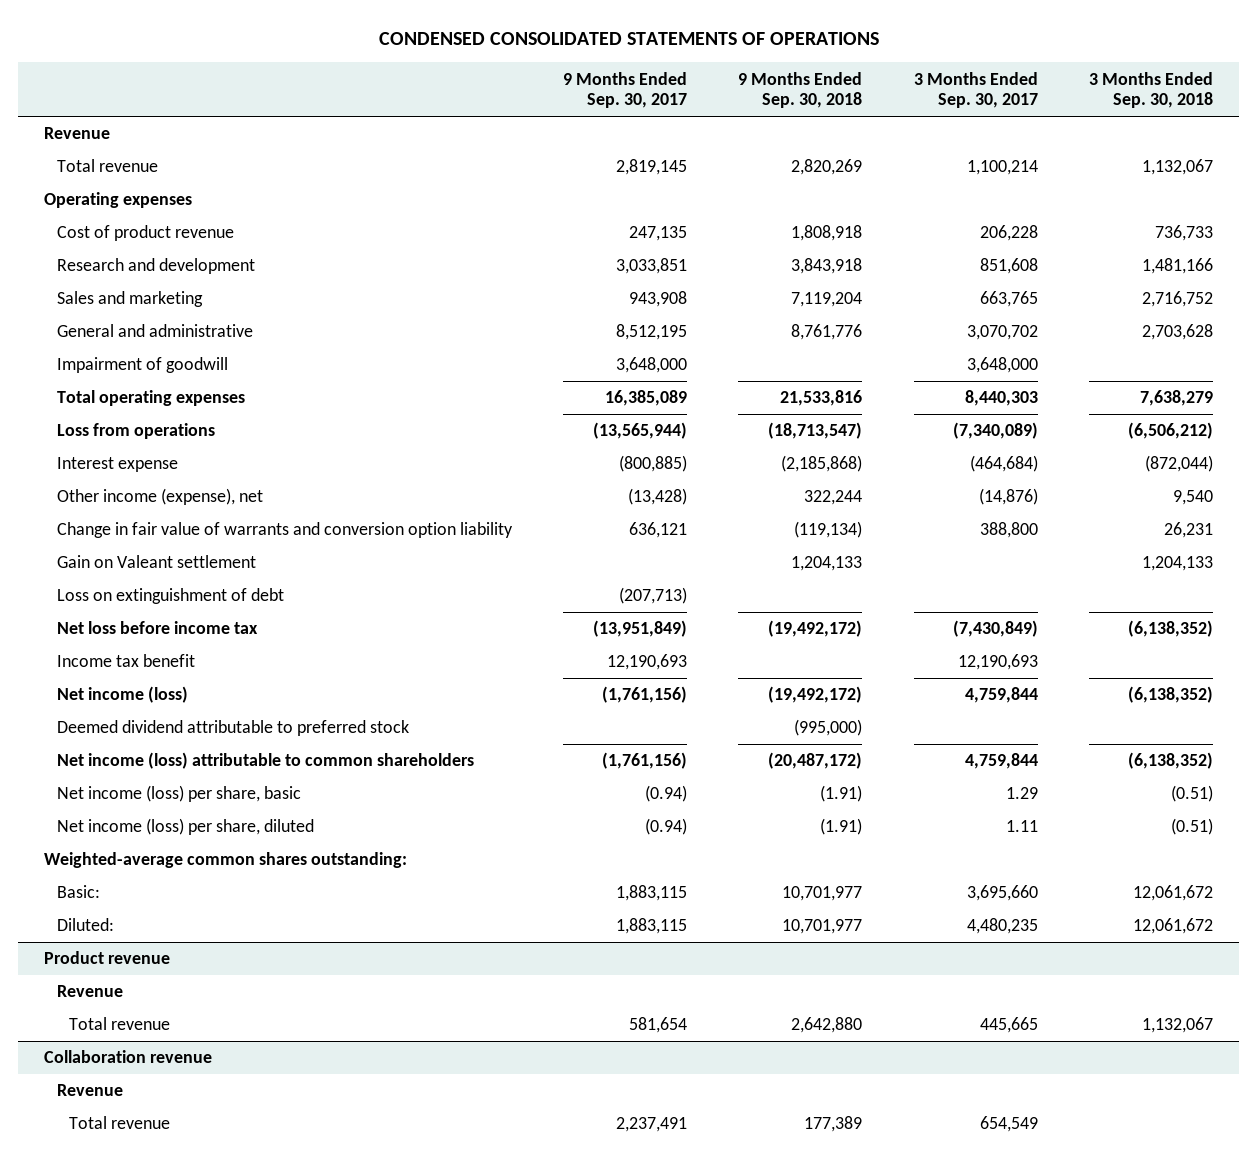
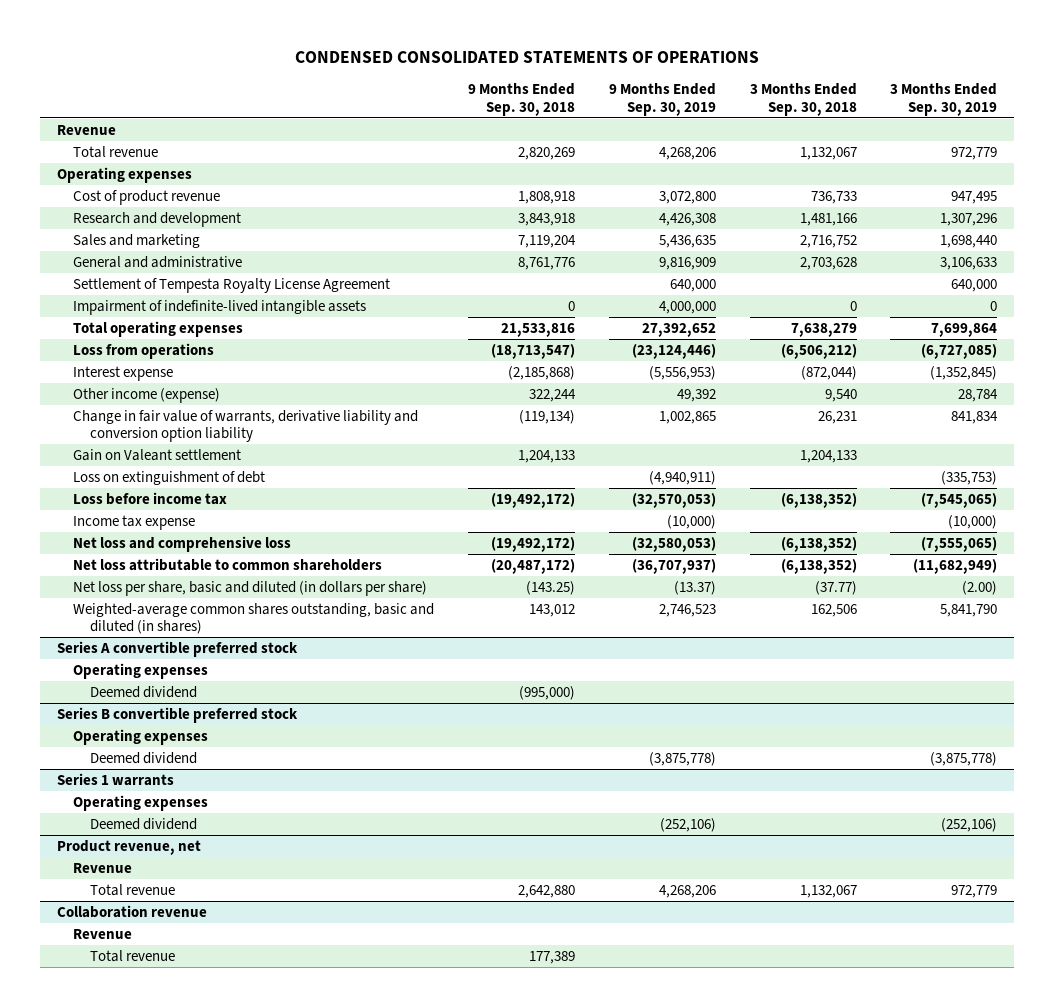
- | 9 Months Ended Sep. 30, 2017 | 9 Months Ended Sep. 30, 2018 | 3 Months Ended Sep. 30, 2017 | 3 Months Ended Sep. 30, 2018
+ | 9 Months Ended Sep. 30, 2018 | 9 Months Ended Sep. 30, 2019 | 3 Months Ended Sep. 30, 2018 | 3 Months Ended Sep. 30, 2019
- Impairment of goodwill | 3,648,000 | | 3,648,000 |
+ Settlement of Tempesta Royalty License Agreement | | 640,000 | | 640,000
+ Impairment of indefinite-lived intangible assets | 0 | 4,000,000 | 0 | 0
- Other income (expense), net | (13,428) | 322,244 | (14,876) | 9,540
- Change in fair value of warrants and conversion option liability | 636,121 | (119,134) | 388,800 | 26,231
+ Other income (expense) | 322,244 | 49,392 | 9,540 | 28,784
+ Change in fair value of warrants, derivative liability and conversion option liability | (119,134) | 1,002,865 | 26,231 | 841,834
- Net loss before income tax | (13,951,849) | (19,492,172) | (7,430,849) | (6,138,352)
- Income tax benefit | 12,190,693 | | 12,190,693 |
- Net income (loss) | (1,761,156) | (19,492,172) | 4,759,844 | (6,138,352)
- Deemed dividend attributable to preferred stock | | (995,000) | |
- Net income (loss) attributable to common shareholders | (1,761,156) | (20,487,172) | 4,759,844 | (6,138,352)
- Net income (loss) per share, basic | (0.94) | (1.91) | 1.29 | (0.51)
- Net income (loss) per share, diluted | (0.94) | (1.91) | 1.11 | (0.51)
- Weighted-average common shares outstanding:
- Basic: | 1,883,115 | 10,701,977 | 3,695,660 | 12,061,672
- Diluted: | 1,883,115 | 10,701,977 | 4,480,235 | 12,061,672
- Product revenue
+ Loss before income tax | (19,492,172) | (32,570,053) | (6,138,352) | (7,545,065)
+ Income tax expense | | (10,000) | | (10,000)
+ Net loss and comprehensive loss | (19,492,172) | (32,580,053) | (6,138,352) | (7,555,065)
+ Net loss attributable to common shareholders | (20,487,172) | (36,707,937) | (6,138,352) | (11,682,949)
+ Net loss per share, basic and diluted (in dollars per share) | (143.25) | (13.37) | (37.77) | (2.00)
+ Weighted-average common shares outstanding, basic and diluted (in shares) | 143,012 | 2,746,523 | 162,506 | 5,841,790
+ Series A convertible preferred stock
+ Operating expenses
+ Deemed dividend | (995,000) | | |
+ Series B convertible preferred stock
+ Operating expenses
+ Deemed dividend | | (3,875,778) | | (3,875,778)
+ Series 1 warrants
+ Operating expenses
+ Deemed dividend | | (252,106) | | (252,106)
+ Product revenue, net

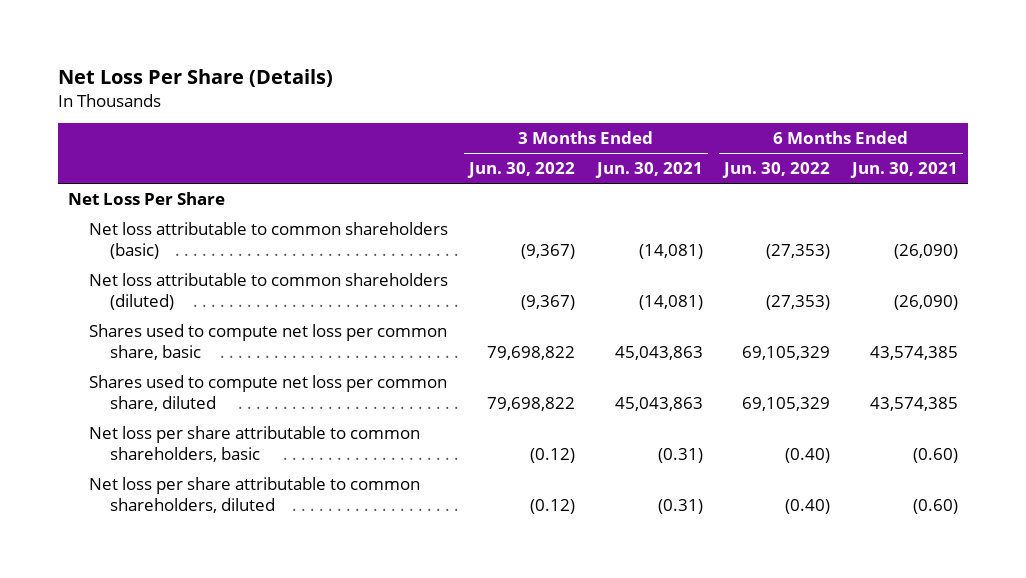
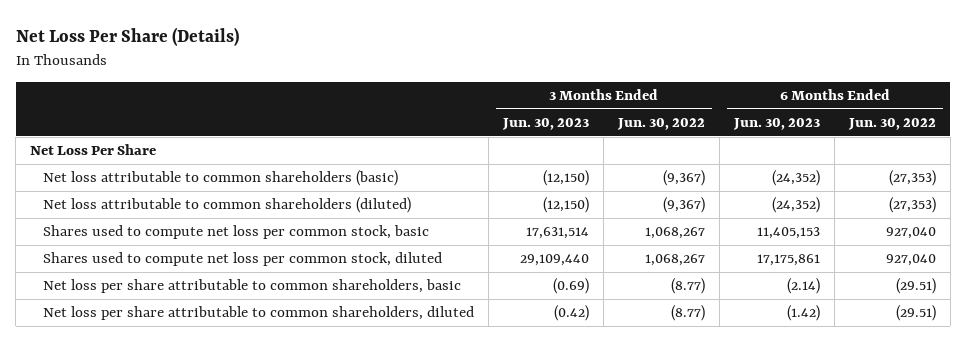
- | 3 Months Ended Jun. 30, 2022 | 3 Months Ended Jun. 30, 2021 | 6 Months Ended Jun. 30, 2022 | 6 Months Ended Jun. 30, 2021
+ | 3 Months Ended Jun. 30, 2023 | 3 Months Ended Jun. 30, 2022 | 6 Months Ended Jun. 30, 2023 | 6 Months Ended Jun. 30, 2022
- Shares used to compute net loss per common share, basic | 79,698,822 | 45,043,863 | 69,105,329 | 43,574,385
- Shares used to compute net loss per common share, diluted | 79,698,822 | 45,043,863 | 69,105,329 | 43,574,385
- Net loss per share attributable to common shareholders, basic | (0.12) | (0.31) | (0.40) | (0.60)
- Net loss per share attributable to common shareholders, diluted | (0.12) | (0.31) | (0.40) | (0.60)
+ Shares used to compute net loss per common stock, basic | 17,631,514 | 1,068,267 | 11,405,153 | 927,040
+ Shares used to compute net loss per common stock, diluted | 29,109,440 | 1,068,267 | 17,175,861 | 927,040
+ Net loss per share attributable to common shareholders, basic | (0.69) | (8.77) | (2.14) | (29.51)
+ Net loss per share attributable to common shareholders, diluted | (0.42) | (8.77) | (1.42) | (29.51)

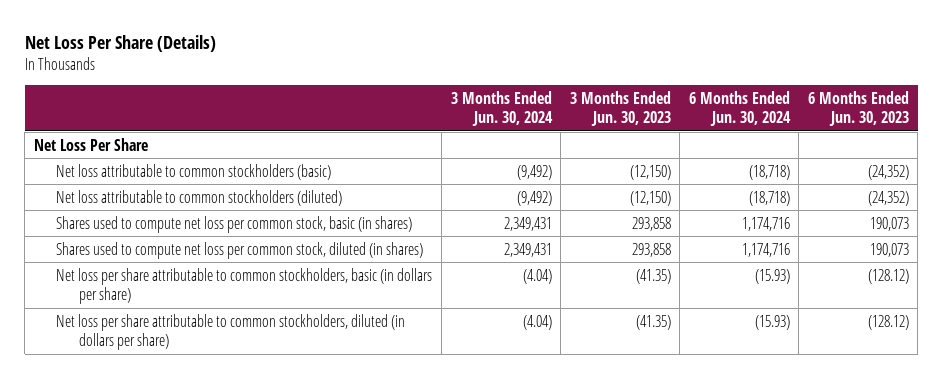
- | 3 Months Ended Jun. 30, 2023 | 3 Months Ended Jun. 30, 2022 | 6 Months Ended Jun. 30, 2023 | 6 Months Ended Jun. 30, 2022
+ | 3 Months Ended Jun. 30, 2024 | 3 Months Ended Jun. 30, 2023 | 6 Months Ended Jun. 30, 2024 | 6 Months Ended Jun. 30, 2023
- Net loss attributable to common shareholders (basic) | (12,150) | (9,367) | (24,352) | (27,353)
- Net loss attributable to common shareholders (diluted) | (12,150) | (9,367) | (24,352) | (27,353)
- Shares used to compute net loss per common stock, basic | 17,631,514 | 1,068,267 | 11,405,153 | 927,040
- Shares used to compute net loss per common stock, diluted | 29,109,440 | 1,068,267 | 17,175,861 | 927,040
- Net loss per share attributable to common shareholders, basic | (0.69) | (8.77) | (2.14) | (29.51)
- Net loss per share attributable to common shareholders, diluted | (0.42) | (8.77) | (1.42) | (29.51)
+ Net loss attributable to common stockholders (basic) | (9,492) | (12,150) | (18,718) | (24,352)
+ Net loss attributable to common stockholders (diluted) | (9,492) | (12,150) | (18,718) | (24,352)
+ Shares used to compute net loss per common stock, basic (in shares) | 2,349,431 | 293,858 | 1,174,716 | 190,073
+ Shares used to compute net loss per common stock, diluted (in shares) | 2,349,431 | 293,858 | 1,174,716 | 190,073
+ Net loss per share attributable to common stockholders, basic (in dollars per share) | (4.04) | (41.35) | (15.93) | (128.12)
+ Net loss per share attributable to common stockholders, diluted (in dollars per share) | (4.04) | (41.35) | (15.93) | (128.12)

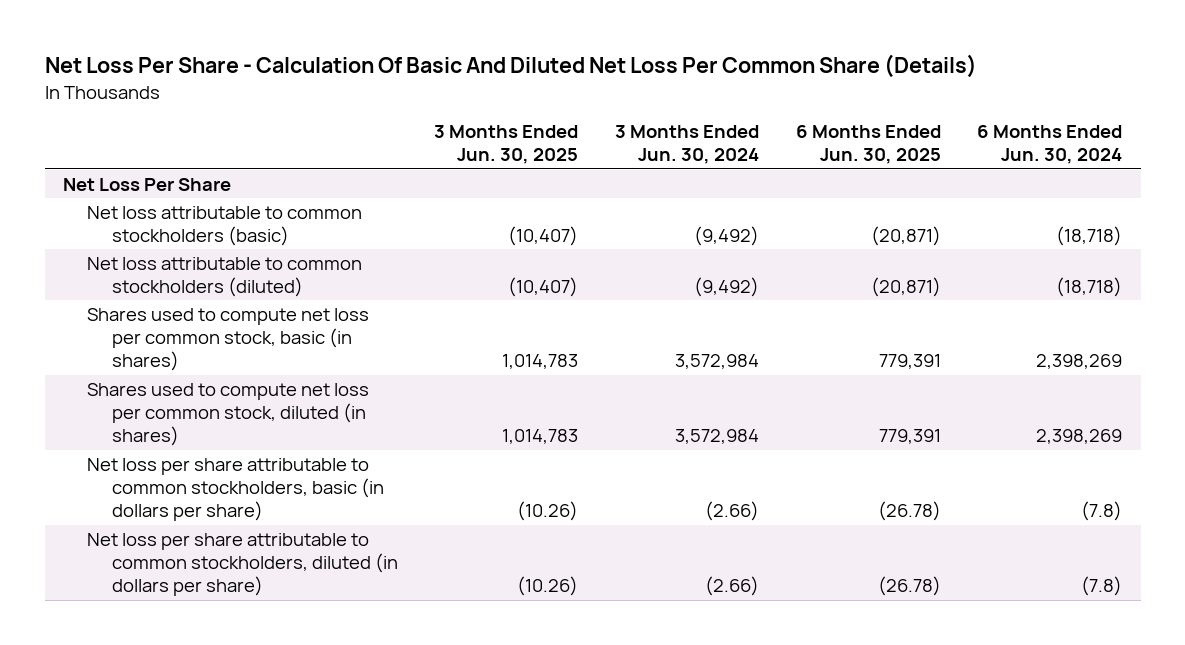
- Net Loss Per Share (Details)
+ Net Loss Per Share - Calculation Of Basic And Diluted Net Loss Per Common Share (Details)
- | 3 Months Ended Jun. 30, 2024 | 3 Months Ended Jun. 30, 2023 | 6 Months Ended Jun. 30, 2024 | 6 Months Ended Jun. 30, 2023
+ | 3 Months Ended Jun. 30, 2025 | 3 Months Ended Jun. 30, 2024 | 6 Months Ended Jun. 30, 2025 | 6 Months Ended Jun. 30, 2024
- Shares used to compute net loss per common stock, basic (in shares) | 2,349,431 | 293,858 | 1,174,716 | 190,073
- Shares used to compute net loss per common stock, diluted (in shares) | 2,349,431 | 293,858 | 1,174,716 | 190,073
- Net loss per share attributable to common stockholders, basic (in dollars per share) | (4.04) | (41.35) | (15.93) | (128.12)
- Net loss per share attributable to common stockholders, diluted (in dollars per share) | (4.04) | (41.35) | (15.93) | (128.12)
+ Shares used to compute net loss per common stock, basic (in shares) | 1,014,783 | 3,572,984 | 779,391 | 2,398,269
+ Shares used to compute net loss per common stock, diluted (in shares) | 1,014,783 | 3,572,984 | 779,391 | 2,398,269
+ Net loss per share attributable to common stockholders, basic (in dollars per share) | (10.26) | (2.66) | (26.78) | (7.8)
+ Net loss per share attributable to common stockholders, diluted (in dollars per share) | (10.26) | (2.66) | (26.78) | (7.8)

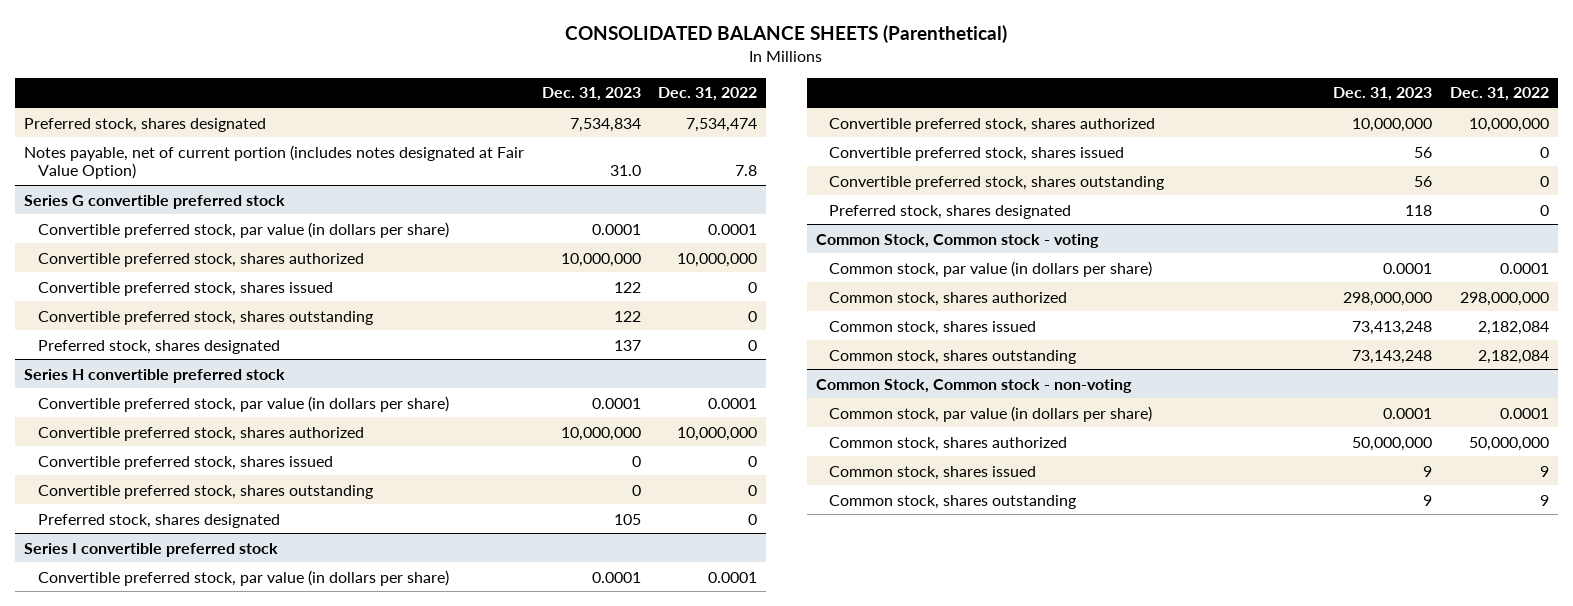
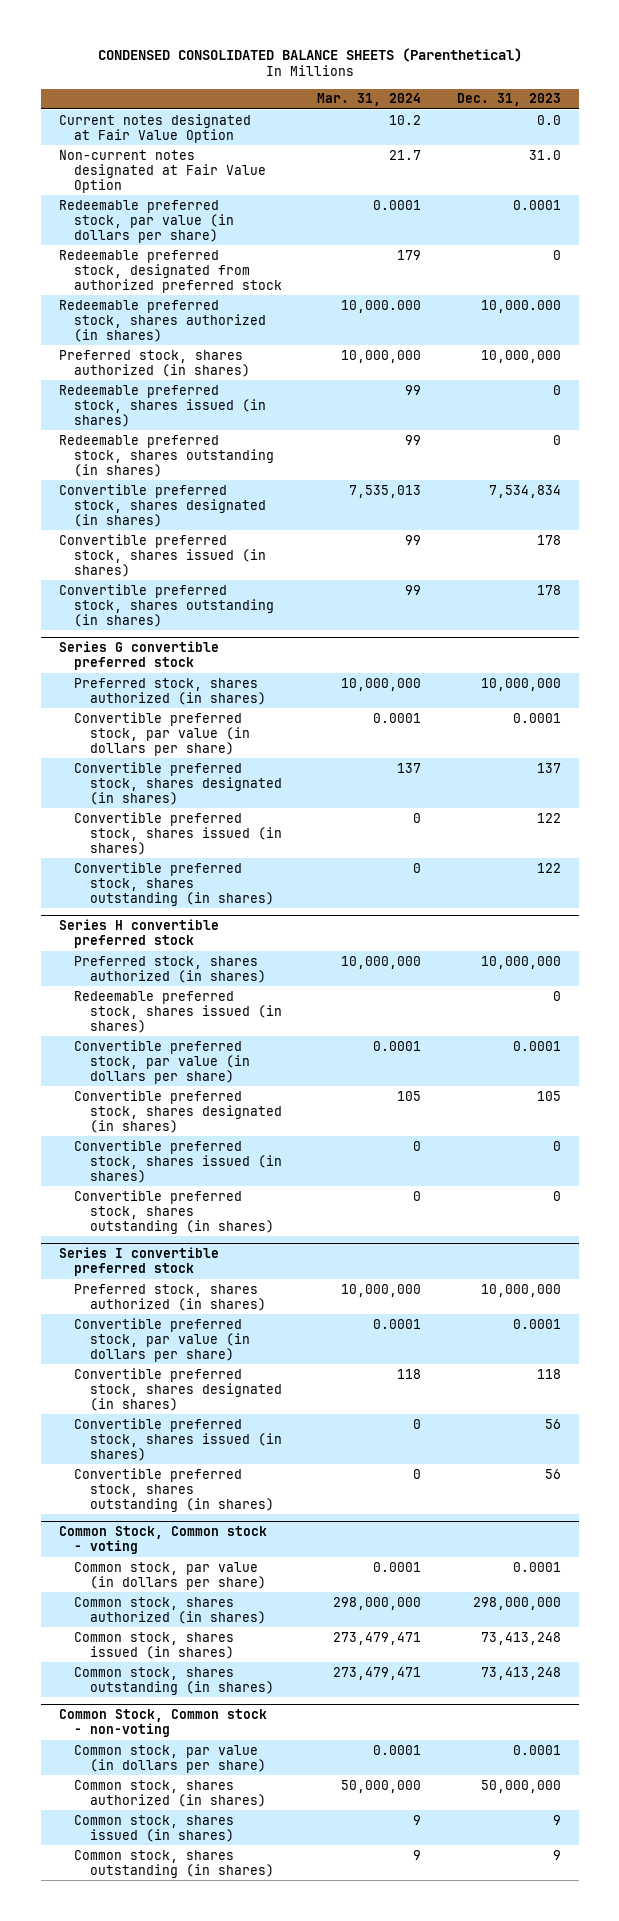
- CONSOLIDATED BALANCE SHEETS (Parenthetical)
+ CONDENSED CONSOLIDATED BALANCE SHEETS (Parenthetical)
- | Dec. 31, 2023 | Dec. 31, 2022
+ | Mar. 31, 2024 | Dec. 31, 2023
- Preferred stock, shares designated | 7,534,834 | 7,534,474
- Notes payable, net of current portion (includes notes designated at Fair Value Option) | 31.0 | 7.8
+ Current notes designated at Fair Value Option | 10.2 | 0.0
+ Non-current notes designated at Fair Value Option | 21.7 | 31.0
+ Redeemable preferred stock, par value (in dollars per share) | 0.0001 | 0.0001
+ Redeemable preferred stock, designated from authorized preferred stock | 179 | 0
+ Redeemable preferred stock, shares authorized (in shares) | 10,000.000 | 10,000.000
+ Preferred stock, shares authorized (in shares) | 10,000,000 | 10,000,000
+ Redeemable preferred stock, shares issued (in shares) | 99 | 0
+ Redeemable preferred stock, shares outstanding (in shares) | 99 | 0
+ Convertible preferred stock, shares designated (in shares) | 7,535,013 | 7,534,834
+ Convertible preferred stock, shares issued (in shares) | 99 | 178
+ Convertible preferred stock, shares outstanding (in shares) | 99 | 178
@ Series G convertible preferred stock
+ Preferred stock, shares authorized (in shares) | 10,000,000 | 10,000,000
- Convertible preferred stock, shares authorized | 10,000,000 | 10,000,000
- Convertible preferred stock, shares issued | 122 | 0
- Convertible preferred stock, shares outstanding | 122 | 0
- Preferred stock, shares designated | 137 | 0
+ Convertible preferred stock, shares designated (in shares) | 137 | 137
+ Convertible preferred stock, shares issued (in shares) | 0 | 122
+ Convertible preferred stock, shares outstanding (in shares) | 0 | 122
@ Series H convertible preferred stock
+ Preferred stock, shares authorized (in shares) | 10,000,000 | 10,000,000
+ Redeemable preferred stock, shares issued (in shares) | | 0
- Convertible preferred stock, shares authorized | 10,000,000 | 10,000,000
- Convertible preferred stock, shares issued | 0 | 0
- Convertible preferred stock, shares outstanding | 0 | 0
- Preferred stock, shares designated | 105 | 0
+ Convertible preferred stock, shares designated (in shares) | 105 | 105
+ Convertible preferred stock, shares issued (in shares) | 0 | 0
+ Convertible preferred stock, shares outstanding (in shares) | 0 | 0
@ Series I convertible preferred stock
+ Preferred stock, shares authorized (in shares) | 10,000,000 | 10,000,000
- Convertible preferred stock, shares authorized | 10,000,000 | 10,000,000
- Convertible preferred stock, shares issued | 56 | 0
- Convertible preferred stock, shares outstanding | 56 | 0
- Preferred stock, shares designated | 118 | 0
+ Convertible preferred stock, shares designated (in shares) | 118 | 118
+ Convertible preferred stock, shares issued (in shares) | 0 | 56
+ Convertible preferred stock, shares outstanding (in shares) | 0 | 56
@ Common Stock, Common stock - voting
- Common stock, shares authorized | 298,000,000 | 298,000,000
- Common stock, shares issued | 73,413,248 | 2,182,084
- Common stock, shares outstanding | 73,143,248 | 2,182,084
+ Common stock, shares authorized (in shares) | 298,000,000 | 298,000,000
+ Common stock, shares issued (in shares) | 273,479,471 | 73,413,248
+ Common stock, shares outstanding (in shares) | 273,479,471 | 73,413,248
@ Common Stock, Common stock - non-voting
- Common stock, shares authorized | 50,000,000 | 50,000,000
- Common stock, shares issued | 9 | 9
- Common stock, shares outstanding | 9 | 9
+ Common stock, shares authorized (in shares) | 50,000,000 | 50,000,000
+ Common stock, shares issued (in shares) | 9 | 9
+ Common stock, shares outstanding (in shares) | 9 | 9

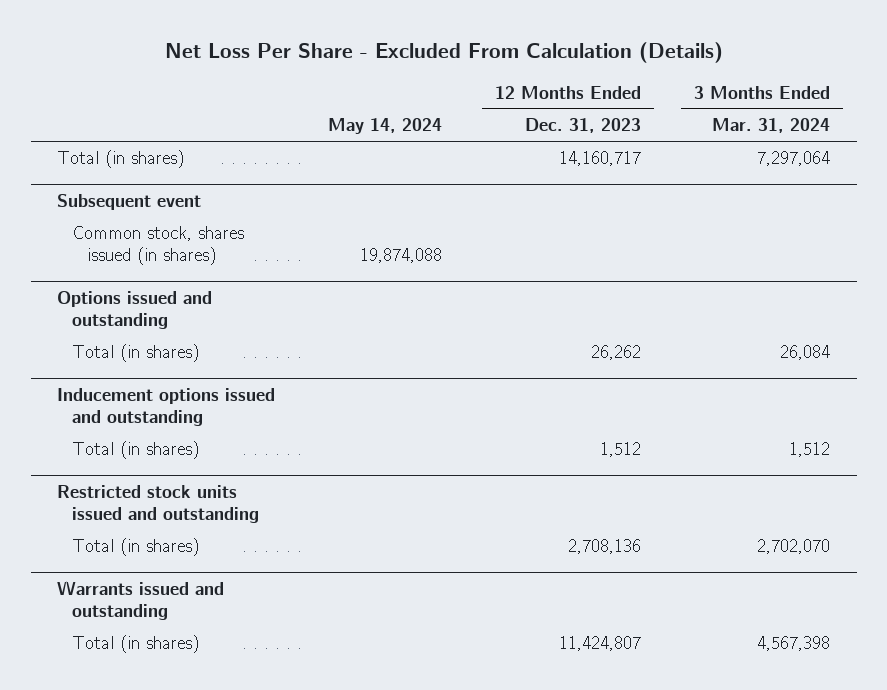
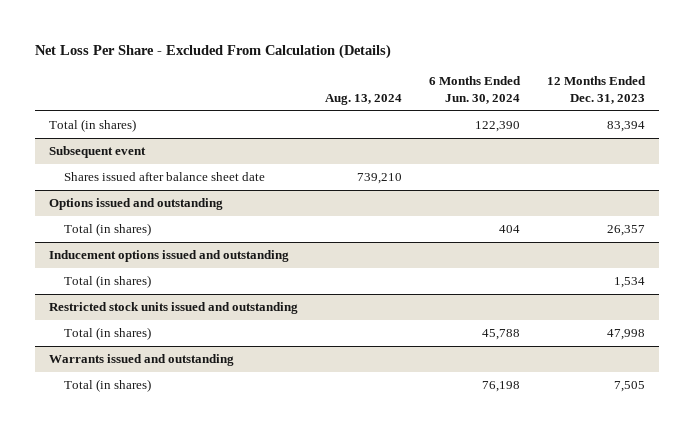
- | May 14, 2024 | 12 Months Ended Dec. 31, 2023 | 3 Months Ended Mar. 31, 2024
+ | Aug. 13, 2024 | 6 Months Ended Jun. 30, 2024 | 12 Months Ended Dec. 31, 2023
- Total (in shares) | | 14,160,717 | 7,297,064
+ Total (in shares) | | 122,390 | 83,394
@ Subsequent event
- Common stock, shares issued (in shares) | 19,874,088 | |
+ Shares issued after balance sheet date | 739,210 | |
@ Options issued and outstanding
- Total (in shares) | | 26,262 | 26,084
+ Total (in shares) | | 404 | 26,357
@ Inducement options issued and outstanding
- Total (in shares) | | 1,512 | 1,512
+ Total (in shares) | | | 1,534
@ Restricted stock units issued and outstanding
- Total (in shares) | | 2,708,136 | 2,702,070
+ Total (in shares) | | 45,788 | 47,998
@ Warrants issued and outstanding
- Total (in shares) | | 11,424,807 | 4,567,398
+ Total (in shares) | | 76,198 | 7,505

